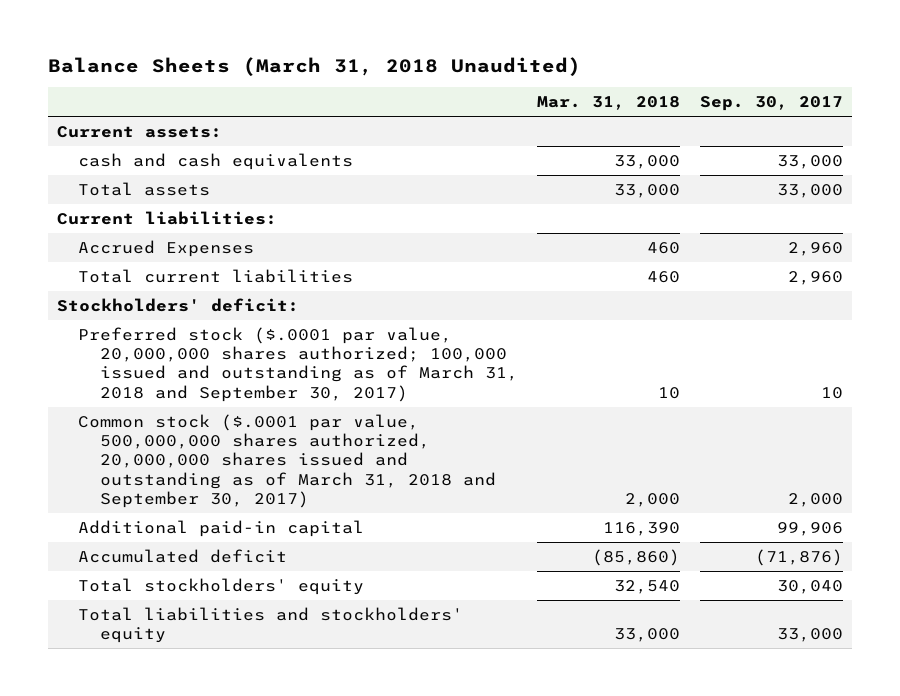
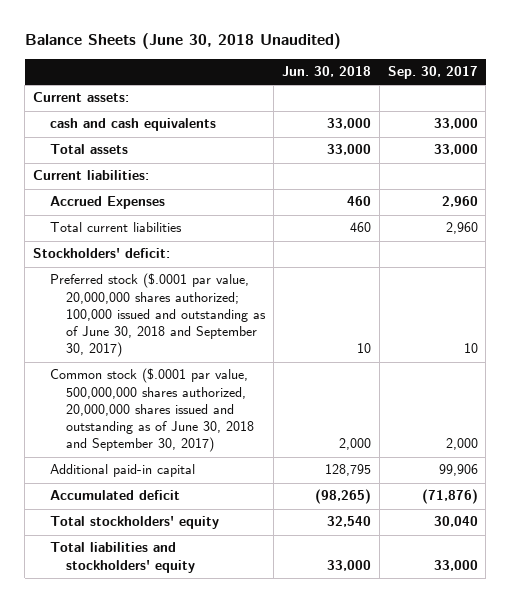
- Balance Sheets (March 31, 2018 Unaudited)
+ Balance Sheets (June 30, 2018 Unaudited)
- | Mar. 31, 2018 | Sep. 30, 2017
+ | Jun. 30, 2018 | Sep. 30, 2017
- Preferred stock ($.0001 par value, 20,000,000 shares authorized; 100,000 issued and outstanding as of March 31, 2018 and September 30, 2017) | 10 | 10
- Common stock ($.0001 par value, 500,000,000 shares authorized, 20,000,000 shares issued and outstanding as of March 31, 2018 and September 30, 2017) | 2,000 | 2,000
+ Preferred stock ($.0001 par value, 20,000,000 shares authorized; 100,000 issued and outstanding as of June 30, 2018 and September 30, 2017) | 10 | 10
+ Common stock ($.0001 par value, 500,000,000 shares authorized, 20,000,000 shares issued and outstanding as of June 30, 2018 and September 30, 2017) | 2,000 | 2,000

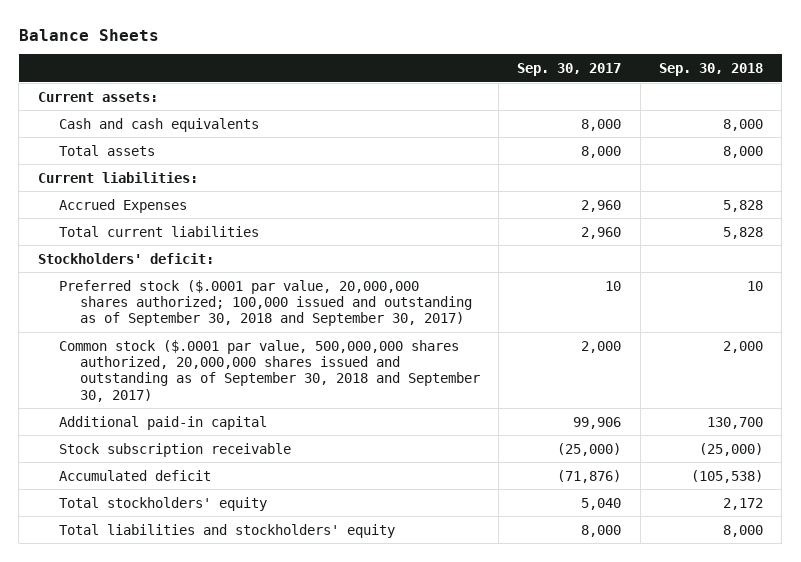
- Balance Sheets (June 30, 2018 Unaudited)
+ Balance Sheets
- | Jun. 30, 2018 | Sep. 30, 2017
+ | Sep. 30, 2017 | Sep. 30, 2018
- cash and cash equivalents | 33,000 | 33,000
- Total assets | 33,000 | 33,000
+ Cash and cash equivalents | 8,000 | 8,000
+ Total assets | 8,000 | 8,000
- Preferred stock ($.0001 par value, 20,000,000 shares authorized; 100,000 issued and outstanding as of June 30, 2018 and September 30, 2017) | 10 | 10
- Common stock ($.0001 par value, 500,000,000 shares authorized, 20,000,000 shares issued and outstanding as of June 30, 2018 and September 30, 2017) | 2,000 | 2,000
+ Preferred stock ($.0001 par value, 20,000,000 shares authorized; 100,000 issued and outstanding as of September 30, 2018 and September 30, 2017) | 10 | 10
+ Common stock ($.0001 par value, 500,000,000 shares authorized, 20,000,000 shares issued and outstanding as of September 30, 2018 and September 30, 2017) | 2,000 | 2,000
+ Stock subscription receivable | (25,000) | (25,000)
- Total stockholders' equity | 32,540 | 30,040
- Total liabilities and stockholders' equity | 33,000 | 33,000
+ Total stockholders' equity | 5,040 | 2,172
+ Total liabilities and stockholders' equity | 8,000 | 8,000

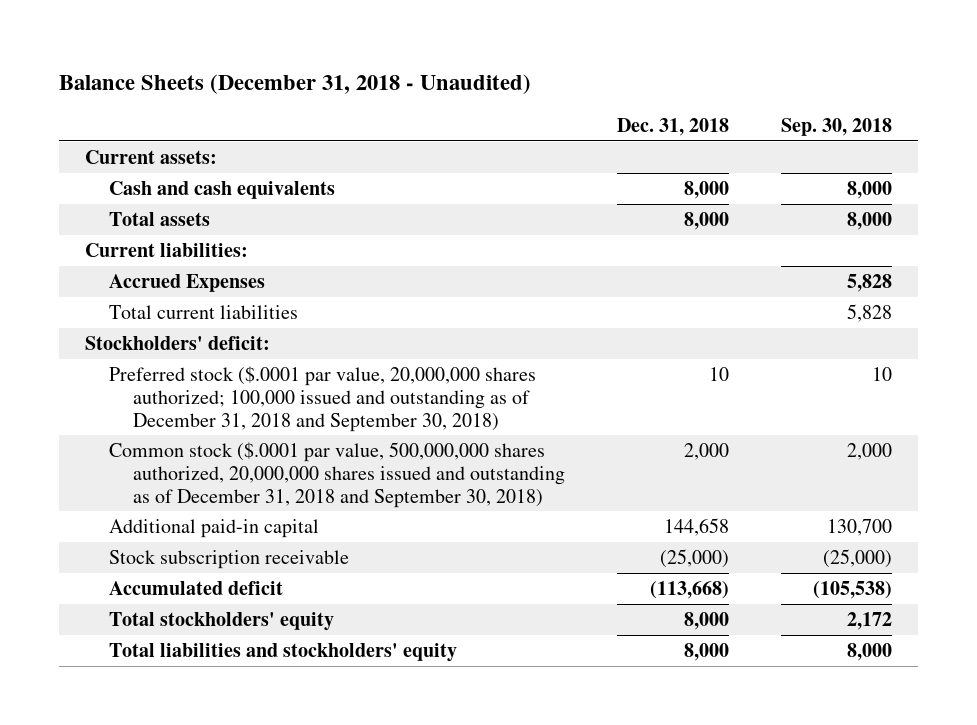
- Balance Sheets
+ Balance Sheets (December 31, 2018 - Unaudited)
- | Sep. 30, 2017 | Sep. 30, 2018
+ | Dec. 31, 2018 | Sep. 30, 2018
- Preferred stock ($.0001 par value, 20,000,000 shares authorized; 100,000 issued and outstanding as of September 30, 2018 and September 30, 2017) | 10 | 10
- Common stock ($.0001 par value, 500,000,000 shares authorized, 20,000,000 shares issued and outstanding as of September 30, 2018 and September 30, 2017) | 2,000 | 2,000
+ Preferred stock ($.0001 par value, 20,000,000 shares authorized; 100,000 issued and outstanding as of December 31, 2018 and September 30, 2018) | 10 | 10
+ Common stock ($.0001 par value, 500,000,000 shares authorized, 20,000,000 shares issued and outstanding as of December 31, 2018 and September 30, 2018) | 2,000 | 2,000

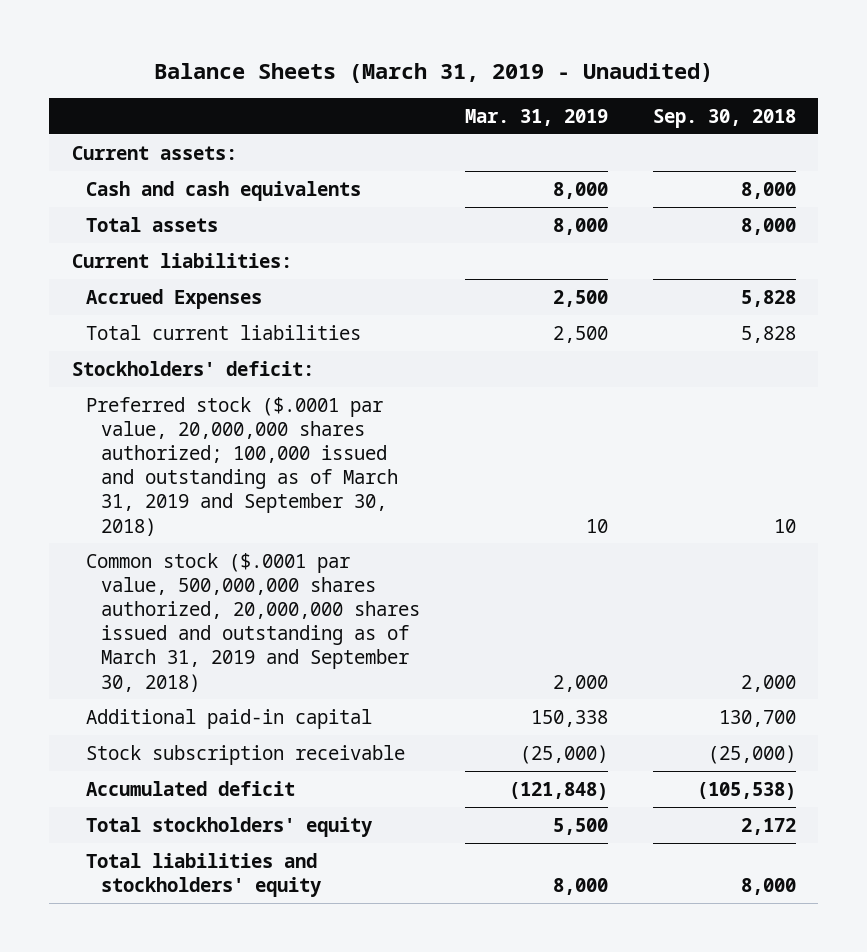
- Balance Sheets (December 31, 2018 - Unaudited)
+ Balance Sheets (March 31, 2019 - Unaudited)
- | Dec. 31, 2018 | Sep. 30, 2018
+ | Mar. 31, 2019 | Sep. 30, 2018
- Preferred stock ($.0001 par value, 20,000,000 shares authorized; 100,000 issued and outstanding as of December 31, 2018 and September 30, 2018) | 10 | 10
- Common stock ($.0001 par value, 500,000,000 shares authorized, 20,000,000 shares issued and outstanding as of December 31, 2018 and September 30, 2018) | 2,000 | 2,000
+ Preferred stock ($.0001 par value, 20,000,000 shares authorized; 100,000 issued and outstanding as of March 31, 2019 and September 30, 2018) | 10 | 10
+ Common stock ($.0001 par value, 500,000,000 shares authorized, 20,000,000 shares issued and outstanding as of March 31, 2019 and September 30, 2018) | 2,000 | 2,000

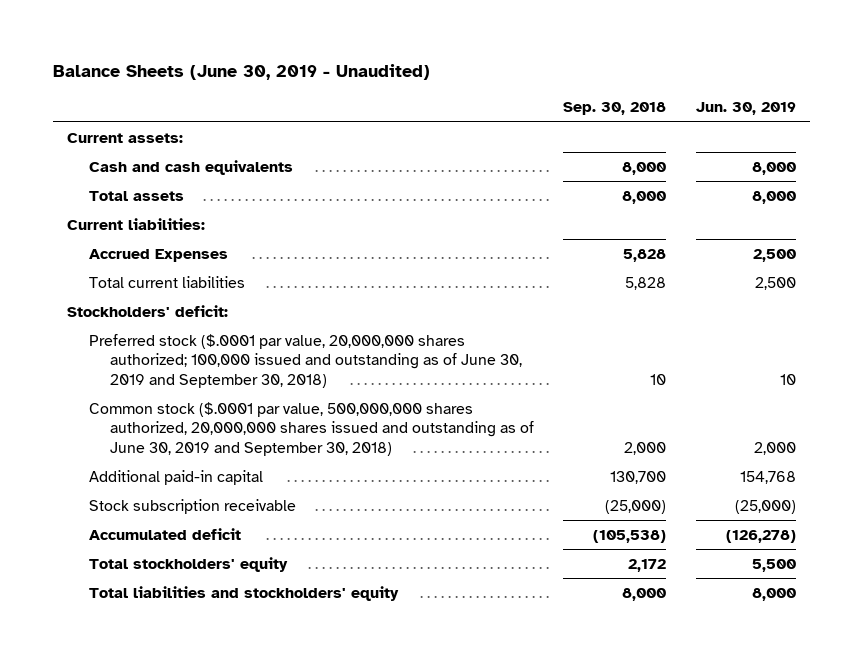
- Balance Sheets (March 31, 2019 - Unaudited)
+ Balance Sheets (June 30, 2019 - Unaudited)
- | Mar. 31, 2019 | Sep. 30, 2018
+ | Sep. 30, 2018 | Jun. 30, 2019
- Preferred stock ($.0001 par value, 20,000,000 shares authorized; 100,000 issued and outstanding as of March 31, 2019 and September 30, 2018) | 10 | 10
- Common stock ($.0001 par value, 500,000,000 shares authorized, 20,000,000 shares issued and outstanding as of March 31, 2019 and September 30, 2018) | 2,000 | 2,000
+ Preferred stock ($.0001 par value, 20,000,000 shares authorized; 100,000 issued and outstanding as of June 30, 2019 and September 30, 2018) | 10 | 10
+ Common stock ($.0001 par value, 500,000,000 shares authorized, 20,000,000 shares issued and outstanding as of June 30, 2019 and September 30, 2018) | 2,000 | 2,000

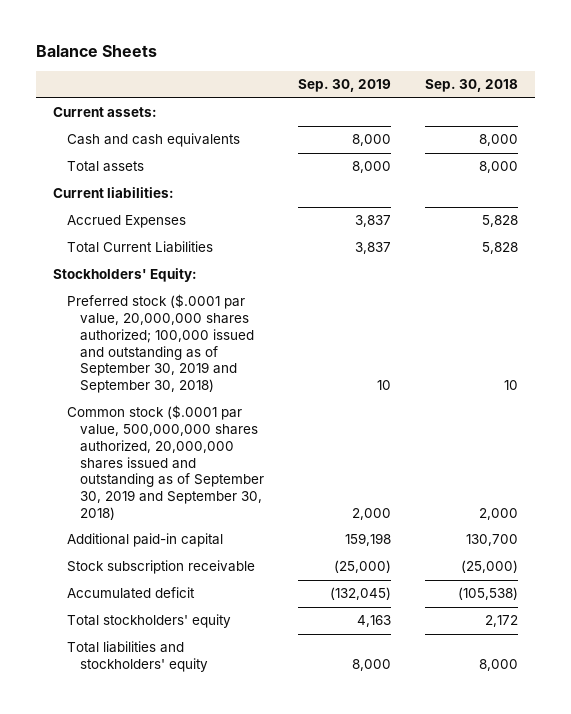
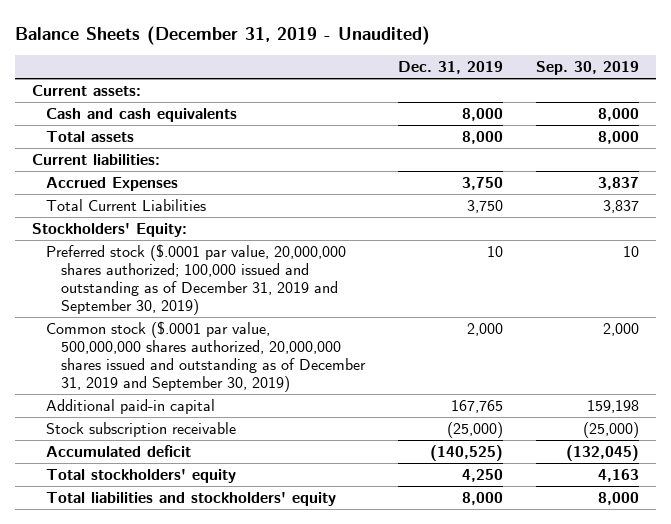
- Balance Sheets
+ Balance Sheets (December 31, 2019 - Unaudited)
- | Sep. 30, 2019 | Sep. 30, 2018
+ | Dec. 31, 2019 | Sep. 30, 2019
- Preferred stock ($.0001 par value, 20,000,000 shares authorized; 100,000 issued and outstanding as of September 30, 2019 and September 30, 2018) | 10 | 10
- Common stock ($.0001 par value, 500,000,000 shares authorized, 20,000,000 shares issued and outstanding as of September 30, 2019 and September 30, 2018) | 2,000 | 2,000
+ Preferred stock ($.0001 par value, 20,000,000 shares authorized; 100,000 issued and outstanding as of December 31, 2019 and September 30, 2019) | 10 | 10
+ Common stock ($.0001 par value, 500,000,000 shares authorized, 20,000,000 shares issued and outstanding as of December 31, 2019 and September 30, 2019) | 2,000 | 2,000

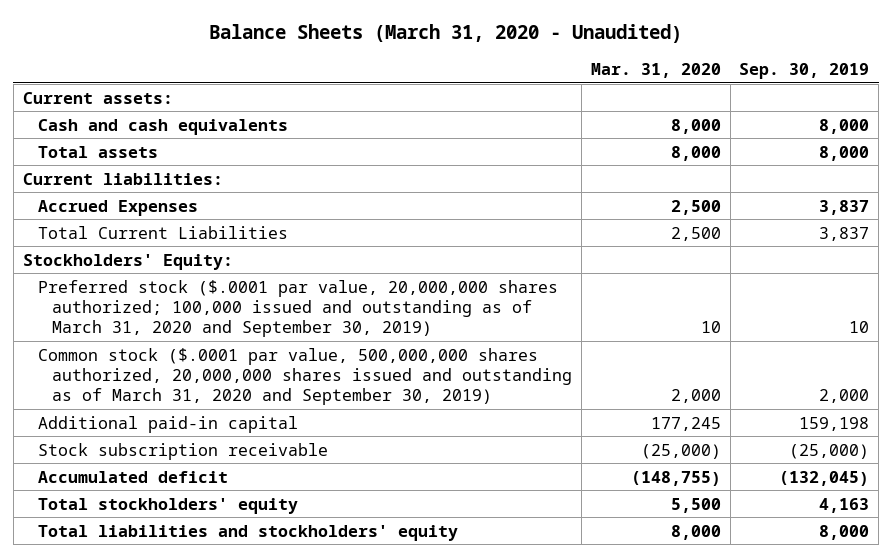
- Balance Sheets (December 31, 2019 - Unaudited)
+ Balance Sheets (March 31, 2020 - Unaudited)
- | Dec. 31, 2019 | Sep. 30, 2019
+ | Mar. 31, 2020 | Sep. 30, 2019
- Preferred stock ($.0001 par value, 20,000,000 shares authorized; 100,000 issued and outstanding as of December 31, 2019 and September 30, 2019) | 10 | 10
- Common stock ($.0001 par value, 500,000,000 shares authorized, 20,000,000 shares issued and outstanding as of December 31, 2019 and September 30, 2019) | 2,000 | 2,000
+ Preferred stock ($.0001 par value, 20,000,000 shares authorized; 100,000 issued and outstanding as of March 31, 2020 and September 30, 2019) | 10 | 10
+ Common stock ($.0001 par value, 500,000,000 shares authorized, 20,000,000 shares issued and outstanding as of March 31, 2020 and September 30, 2019) | 2,000 | 2,000

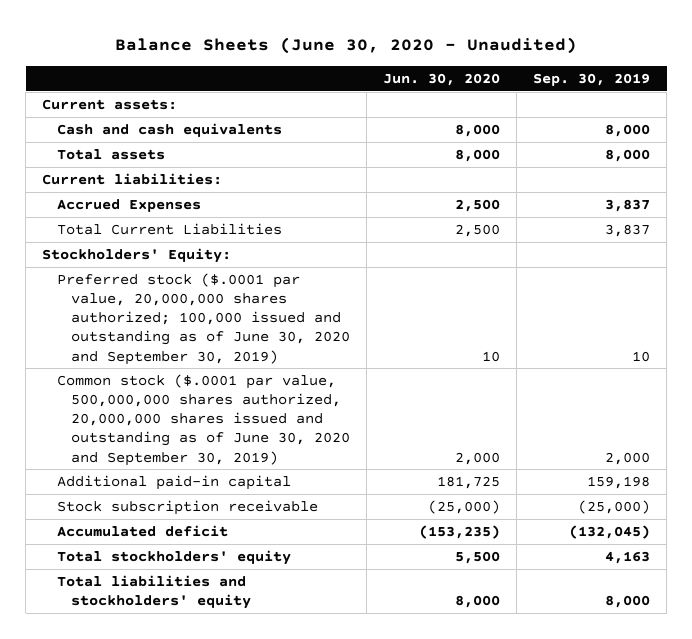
- Balance Sheets (March 31, 2020 - Unaudited)
+ Balance Sheets (June 30, 2020 - Unaudited)
- | Mar. 31, 2020 | Sep. 30, 2019
+ | Jun. 30, 2020 | Sep. 30, 2019
- Preferred stock ($.0001 par value, 20,000,000 shares authorized; 100,000 issued and outstanding as of March 31, 2020 and September 30, 2019) | 10 | 10
- Common stock ($.0001 par value, 500,000,000 shares authorized, 20,000,000 shares issued and outstanding as of March 31, 2020 and September 30, 2019) | 2,000 | 2,000
+ Preferred stock ($.0001 par value, 20,000,000 shares authorized; 100,000 issued and outstanding as of June 30, 2020 and September 30, 2019) | 10 | 10
+ Common stock ($.0001 par value, 500,000,000 shares authorized, 20,000,000 shares issued and outstanding as of June 30, 2020 and September 30, 2019) | 2,000 | 2,000

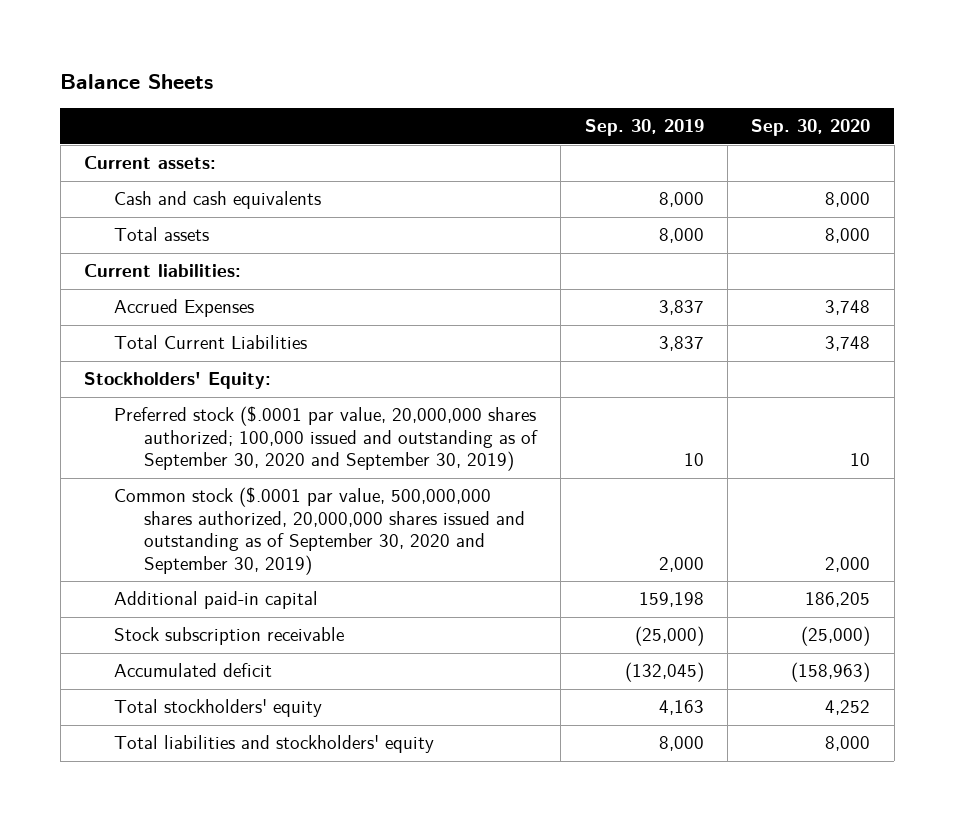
- Balance Sheets (June 30, 2020 - Unaudited)
+ Balance Sheets
- | Jun. 30, 2020 | Sep. 30, 2019
+ | Sep. 30, 2019 | Sep. 30, 2020
- Preferred stock ($.0001 par value, 20,000,000 shares authorized; 100,000 issued and outstanding as of June 30, 2020 and September 30, 2019) | 10 | 10
- Common stock ($.0001 par value, 500,000,000 shares authorized, 20,000,000 shares issued and outstanding as of June 30, 2020 and September 30, 2019) | 2,000 | 2,000
+ Preferred stock ($.0001 par value, 20,000,000 shares authorized; 100,000 issued and outstanding as of September 30, 2020 and September 30, 2019) | 10 | 10
+ Common stock ($.0001 par value, 500,000,000 shares authorized, 20,000,000 shares issued and outstanding as of September 30, 2020 and September 30, 2019) | 2,000 | 2,000

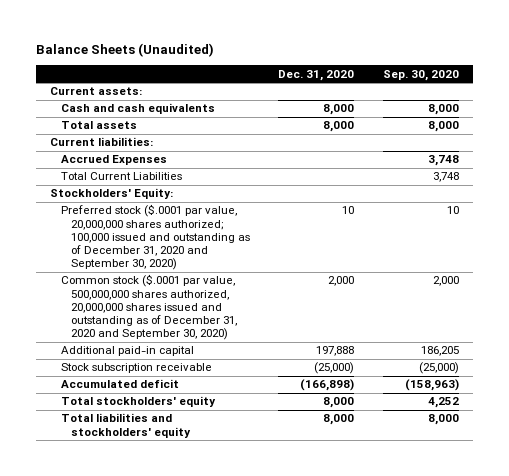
- Balance Sheets
+ Balance Sheets (Unaudited)
- | Sep. 30, 2019 | Sep. 30, 2020
+ | Dec. 31, 2020 | Sep. 30, 2020
- Preferred stock ($.0001 par value, 20,000,000 shares authorized; 100,000 issued and outstanding as of September 30, 2020 and September 30, 2019) | 10 | 10
- Common stock ($.0001 par value, 500,000,000 shares authorized, 20,000,000 shares issued and outstanding as of September 30, 2020 and September 30, 2019) | 2,000 | 2,000
+ Preferred stock ($.0001 par value, 20,000,000 shares authorized; 100,000 issued and outstanding as of December 31, 2020 and September 30, 2020) | 10 | 10
+ Common stock ($.0001 par value, 500,000,000 shares authorized, 20,000,000 shares issued and outstanding as of December 31, 2020 and September 30, 2020) | 2,000 | 2,000

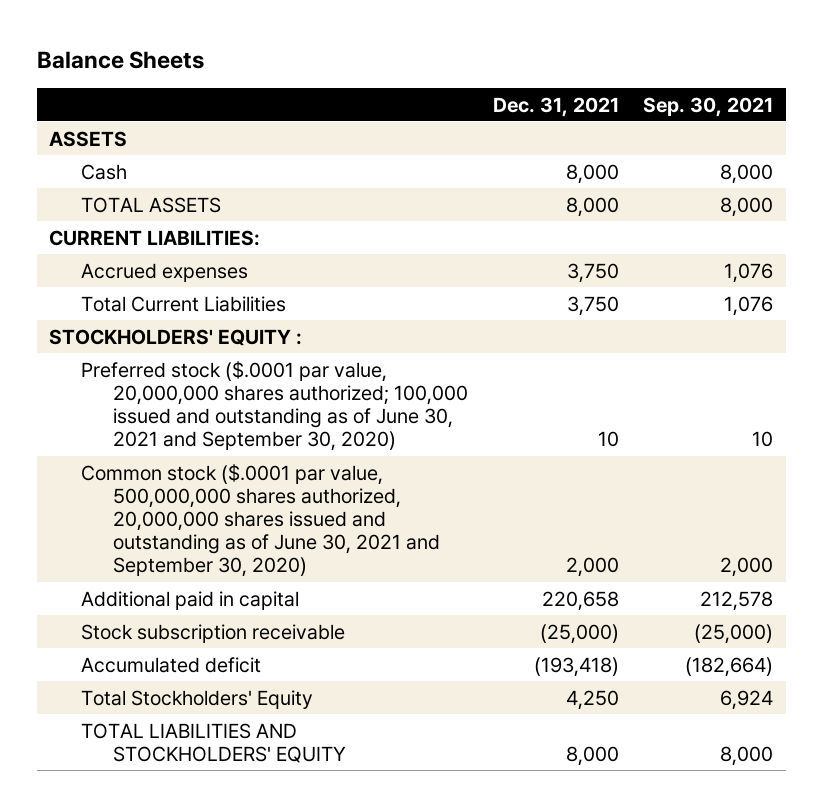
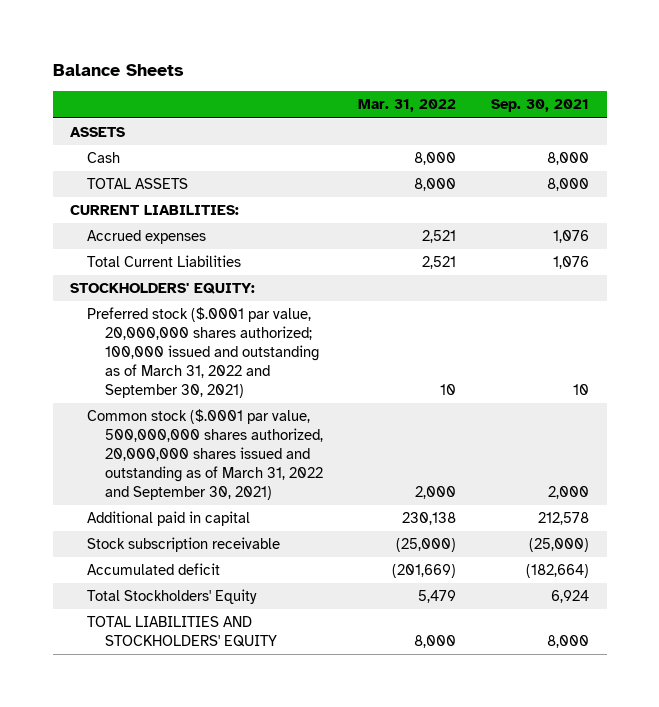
- | Dec. 31, 2021 | Sep. 30, 2021
+ | Mar. 31, 2022 | Sep. 30, 2021
- STOCKHOLDERS' EQUITY :
- Preferred stock ($.0001 par value, 20,000,000 shares authorized; 100,000 issued and outstanding as of June 30, 2021 and September 30, 2020) | 10 | 10
- Common stock ($.0001 par value, 500,000,000 shares authorized, 20,000,000 shares issued and outstanding as of June 30, 2021 and September 30, 2020) | 2,000 | 2,000
+ STOCKHOLDERS' EQUITY:
+ Preferred stock ($.0001 par value, 20,000,000 shares authorized; 100,000 issued and outstanding as of March 31, 2022 and September 30, 2021) | 10 | 10
+ Common stock ($.0001 par value, 500,000,000 shares authorized, 20,000,000 shares issued and outstanding as of March 31, 2022 and September 30, 2021) | 2,000 | 2,000

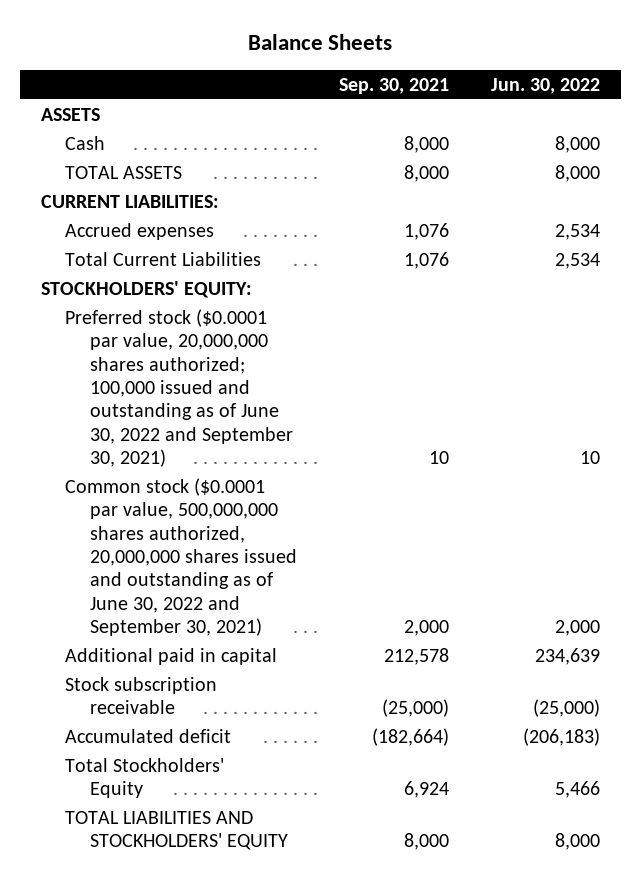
- | Mar. 31, 2022 | Sep. 30, 2021
+ | Sep. 30, 2021 | Jun. 30, 2022
- Preferred stock ($.0001 par value, 20,000,000 shares authorized; 100,000 issued and outstanding as of March 31, 2022 and September 30, 2021) | 10 | 10
- Common stock ($.0001 par value, 500,000,000 shares authorized, 20,000,000 shares issued and outstanding as of March 31, 2022 and September 30, 2021) | 2,000 | 2,000
+ Preferred stock ($0.0001 par value, 20,000,000 shares authorized; 100,000 issued and outstanding as of June 30, 2022 and September 30, 2021) | 10 | 10
+ Common stock ($0.0001 par value, 500,000,000 shares authorized, 20,000,000 shares issued and outstanding as of June 30, 2022 and September 30, 2021) | 2,000 | 2,000

